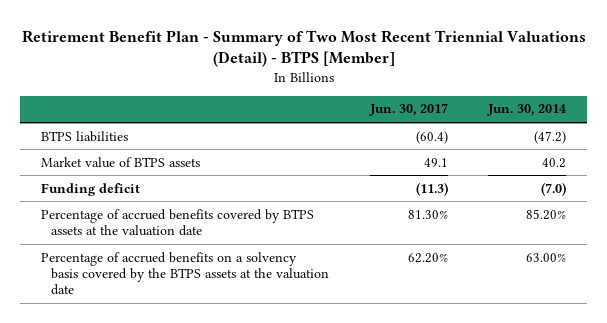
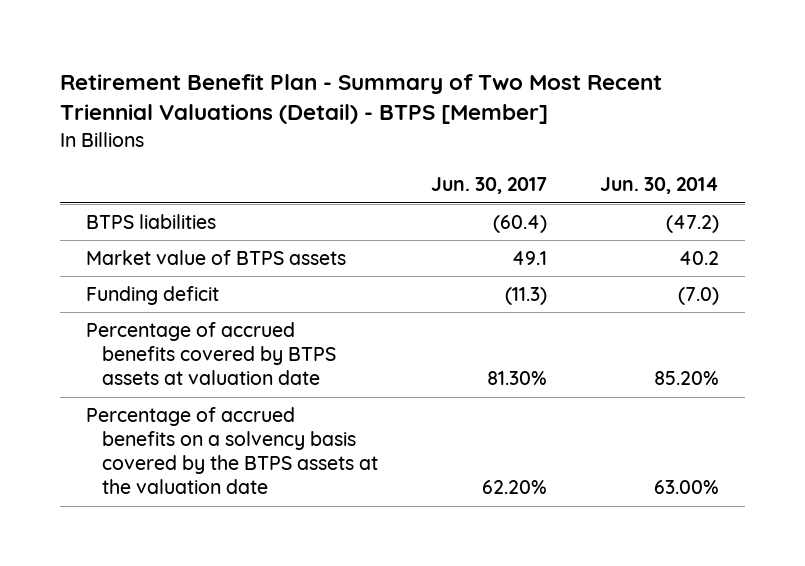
- Percentage of accrued benefits covered by BTPS assets at the valuation date | 81.30% | 85.20%
+ Percentage of accrued benefits covered by BTPS assets at valuation date | 81.30% | 85.20%

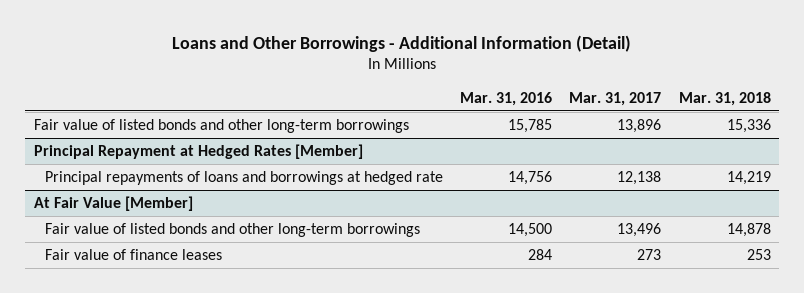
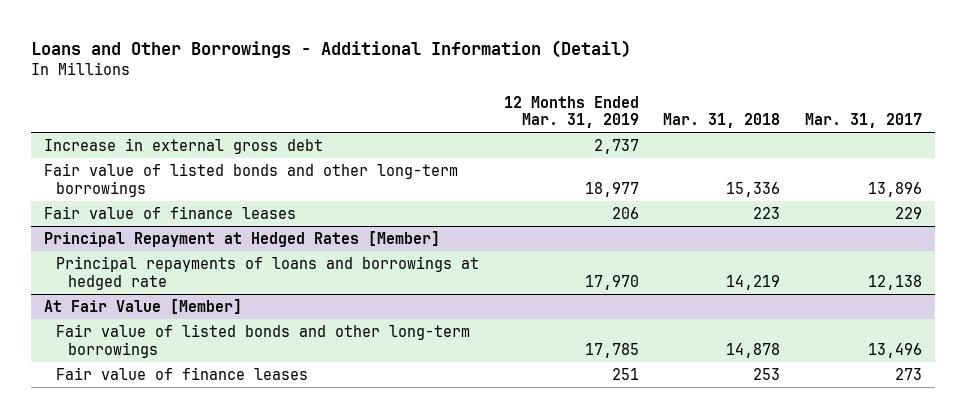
- | Mar. 31, 2016 | Mar. 31, 2017 | Mar. 31, 2018
+ | 12 Months Ended Mar. 31, 2019 | Mar. 31, 2018 | Mar. 31, 2017
+ Increase in external gross debt | 2,737 | |
+ Fair value of finance leases | 206 | 223 | 229

